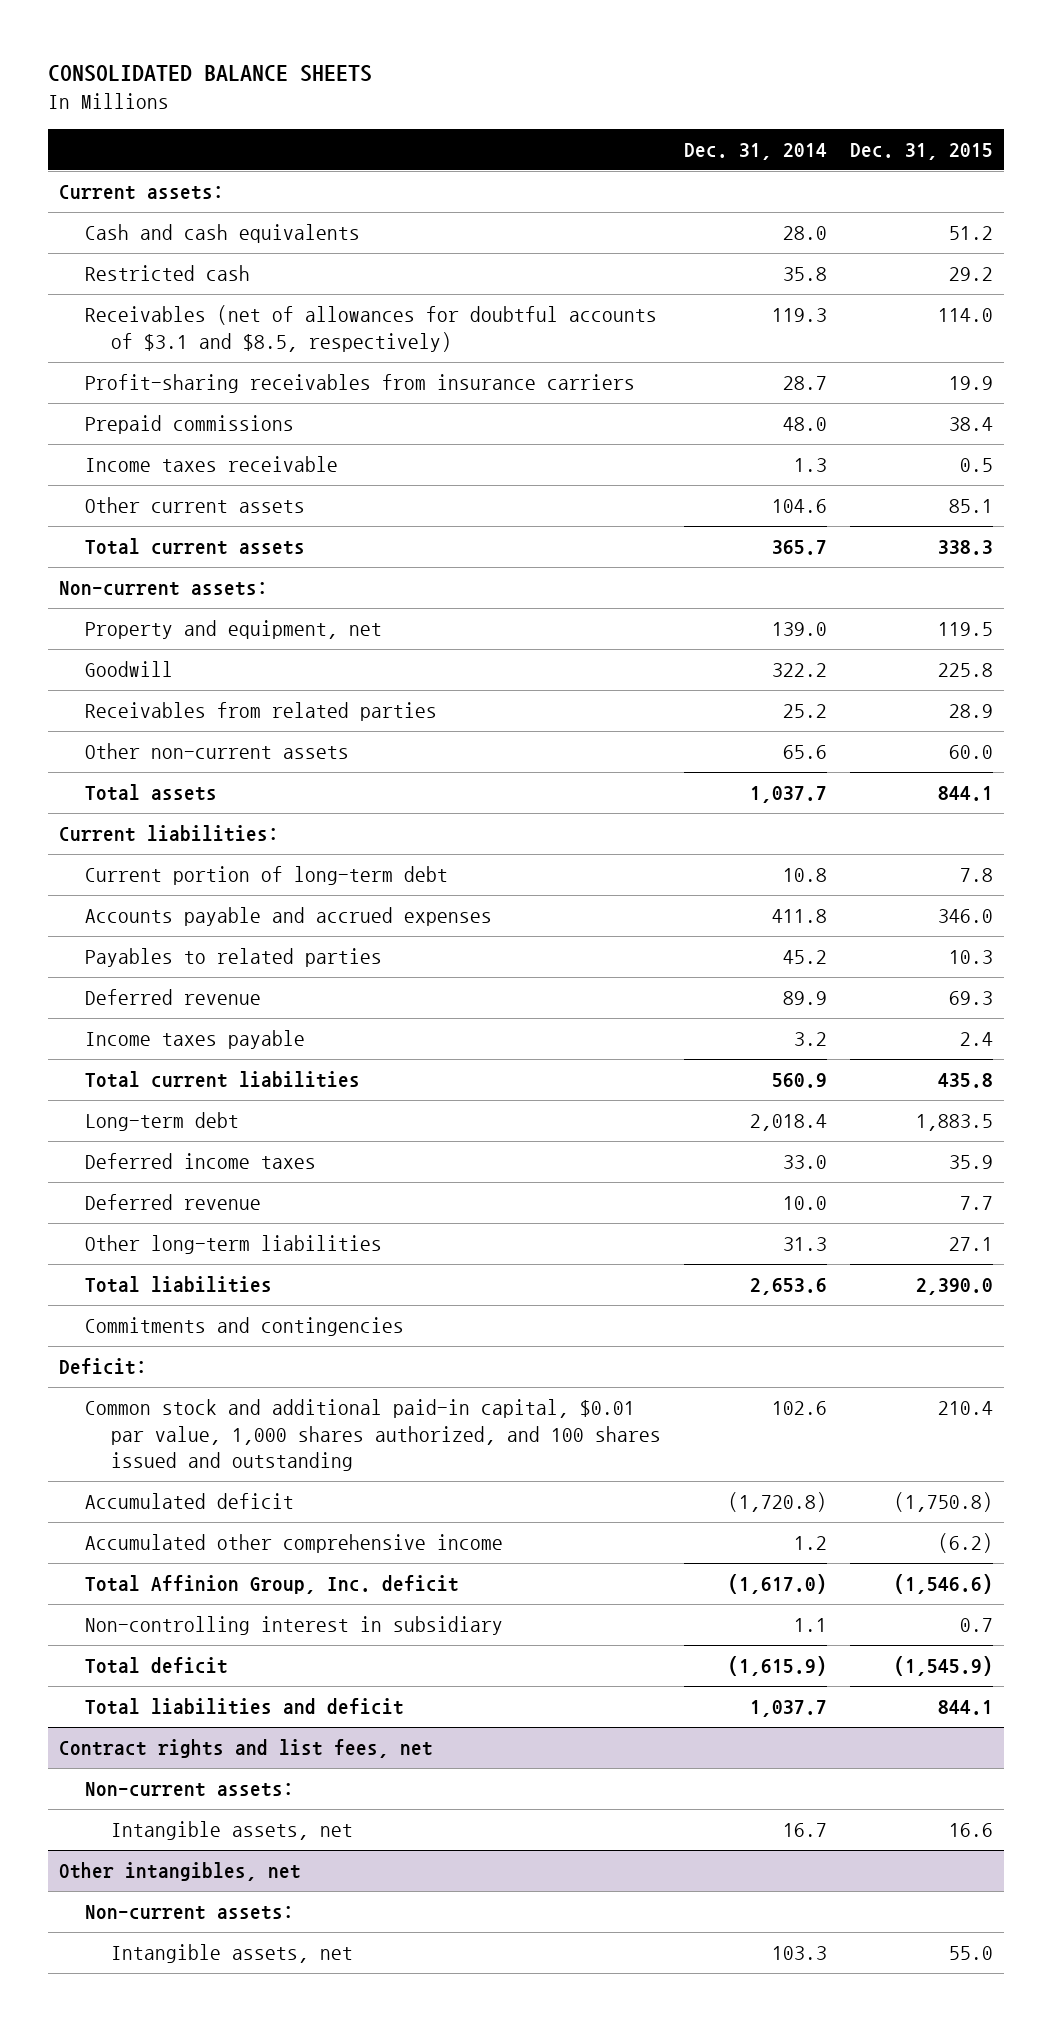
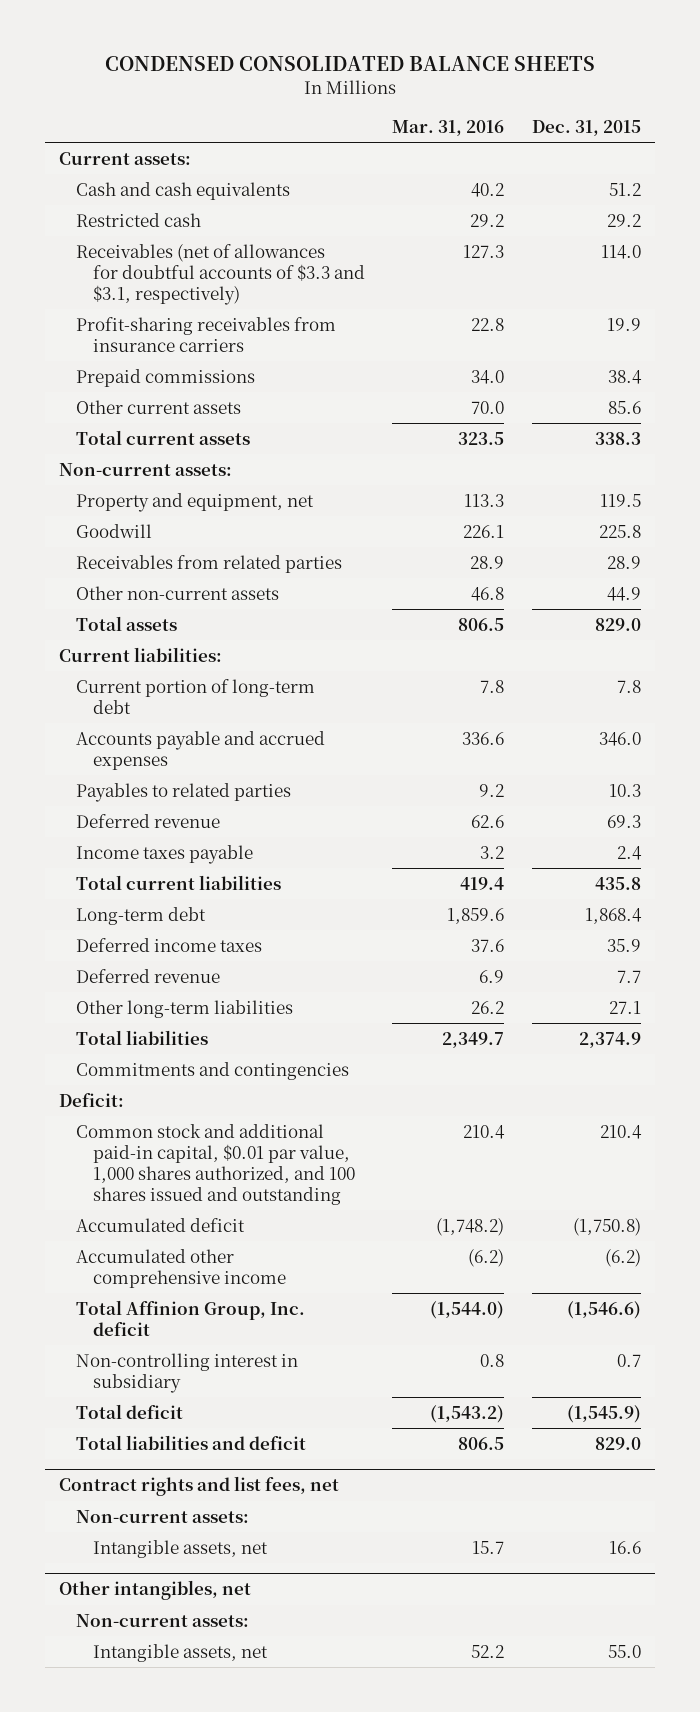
- CONSOLIDATED BALANCE SHEETS
+ CONDENSED CONSOLIDATED BALANCE SHEETS
- | Dec. 31, 2014 | Dec. 31, 2015
+ | Mar. 31, 2016 | Dec. 31, 2015
- Receivables (net of allowances for doubtful accounts of $3.1 and $8.5, respectively) | 119.3 | 114.0
+ Receivables (net of allowances for doubtful accounts of $3.3 and $3.1, respectively) | 127.3 | 114.0
- Income taxes receivable | 1.3 | 0.5
- Other current assets | 104.6 | 85.1
+ Other current assets | 70.0 | 85.6
- Other non-current assets | 65.6 | 60.0
- Total assets | 1,037.7 | 844.1
+ Other non-current assets | 46.8 | 44.9
+ Total assets | 806.5 | 829.0
- Long-term debt | 2,018.4 | 1,883.5
+ Long-term debt | 1,859.6 | 1,868.4
- Total liabilities | 2,653.6 | 2,390.0
+ Total liabilities | 2,349.7 | 2,374.9
- Total liabilities and deficit | 1,037.7 | 844.1
+ Total liabilities and deficit | 806.5 | 829.0

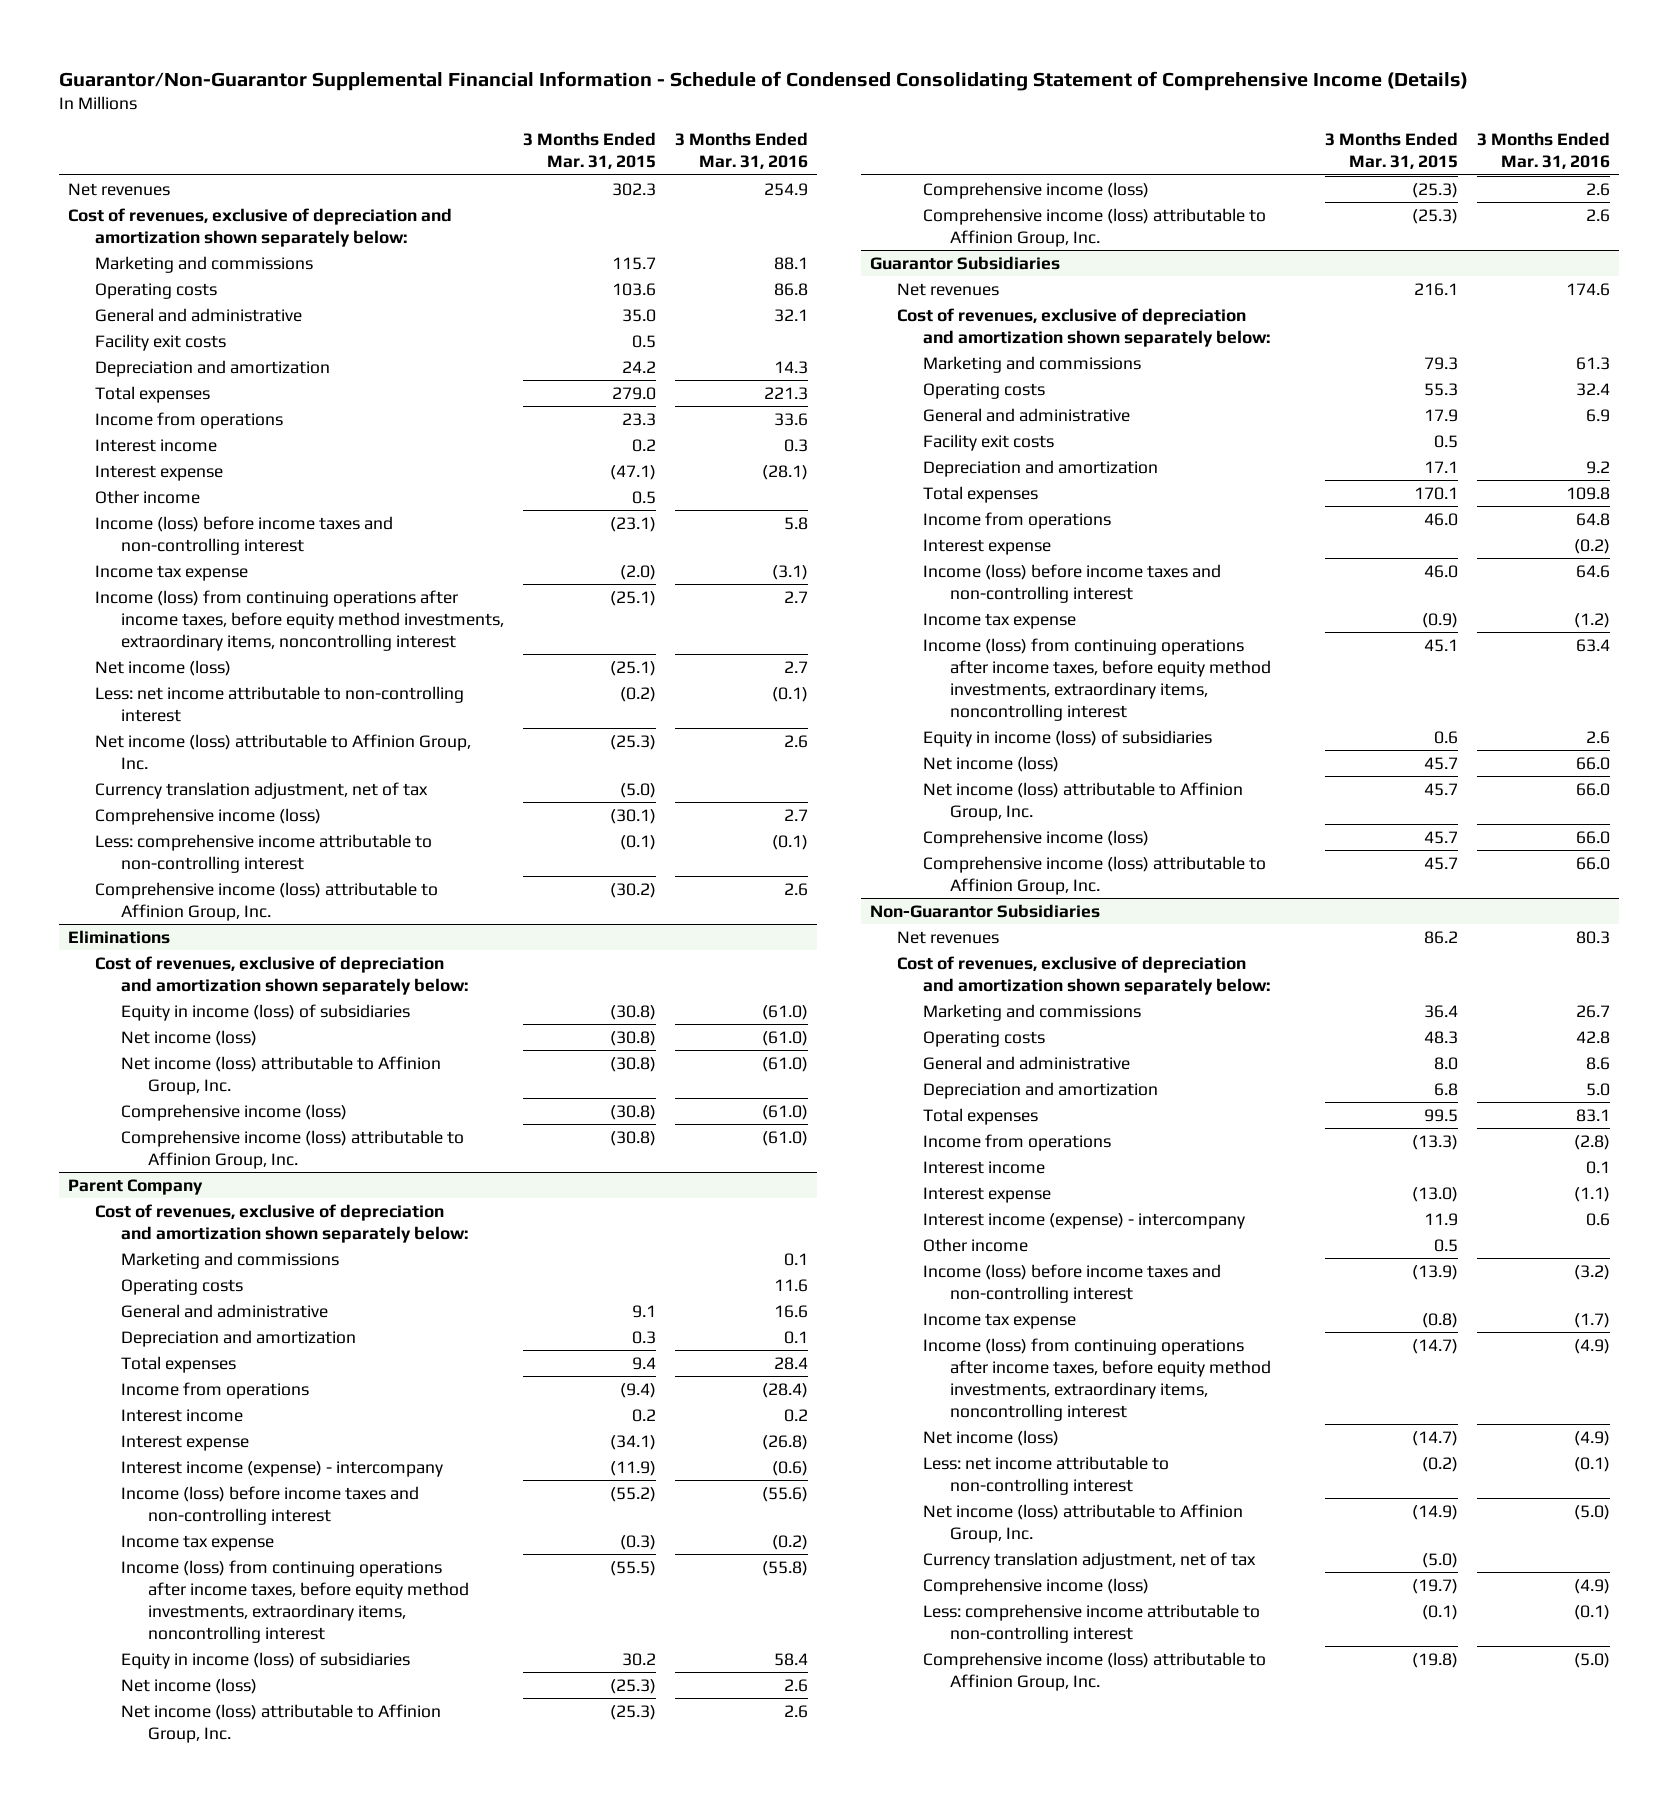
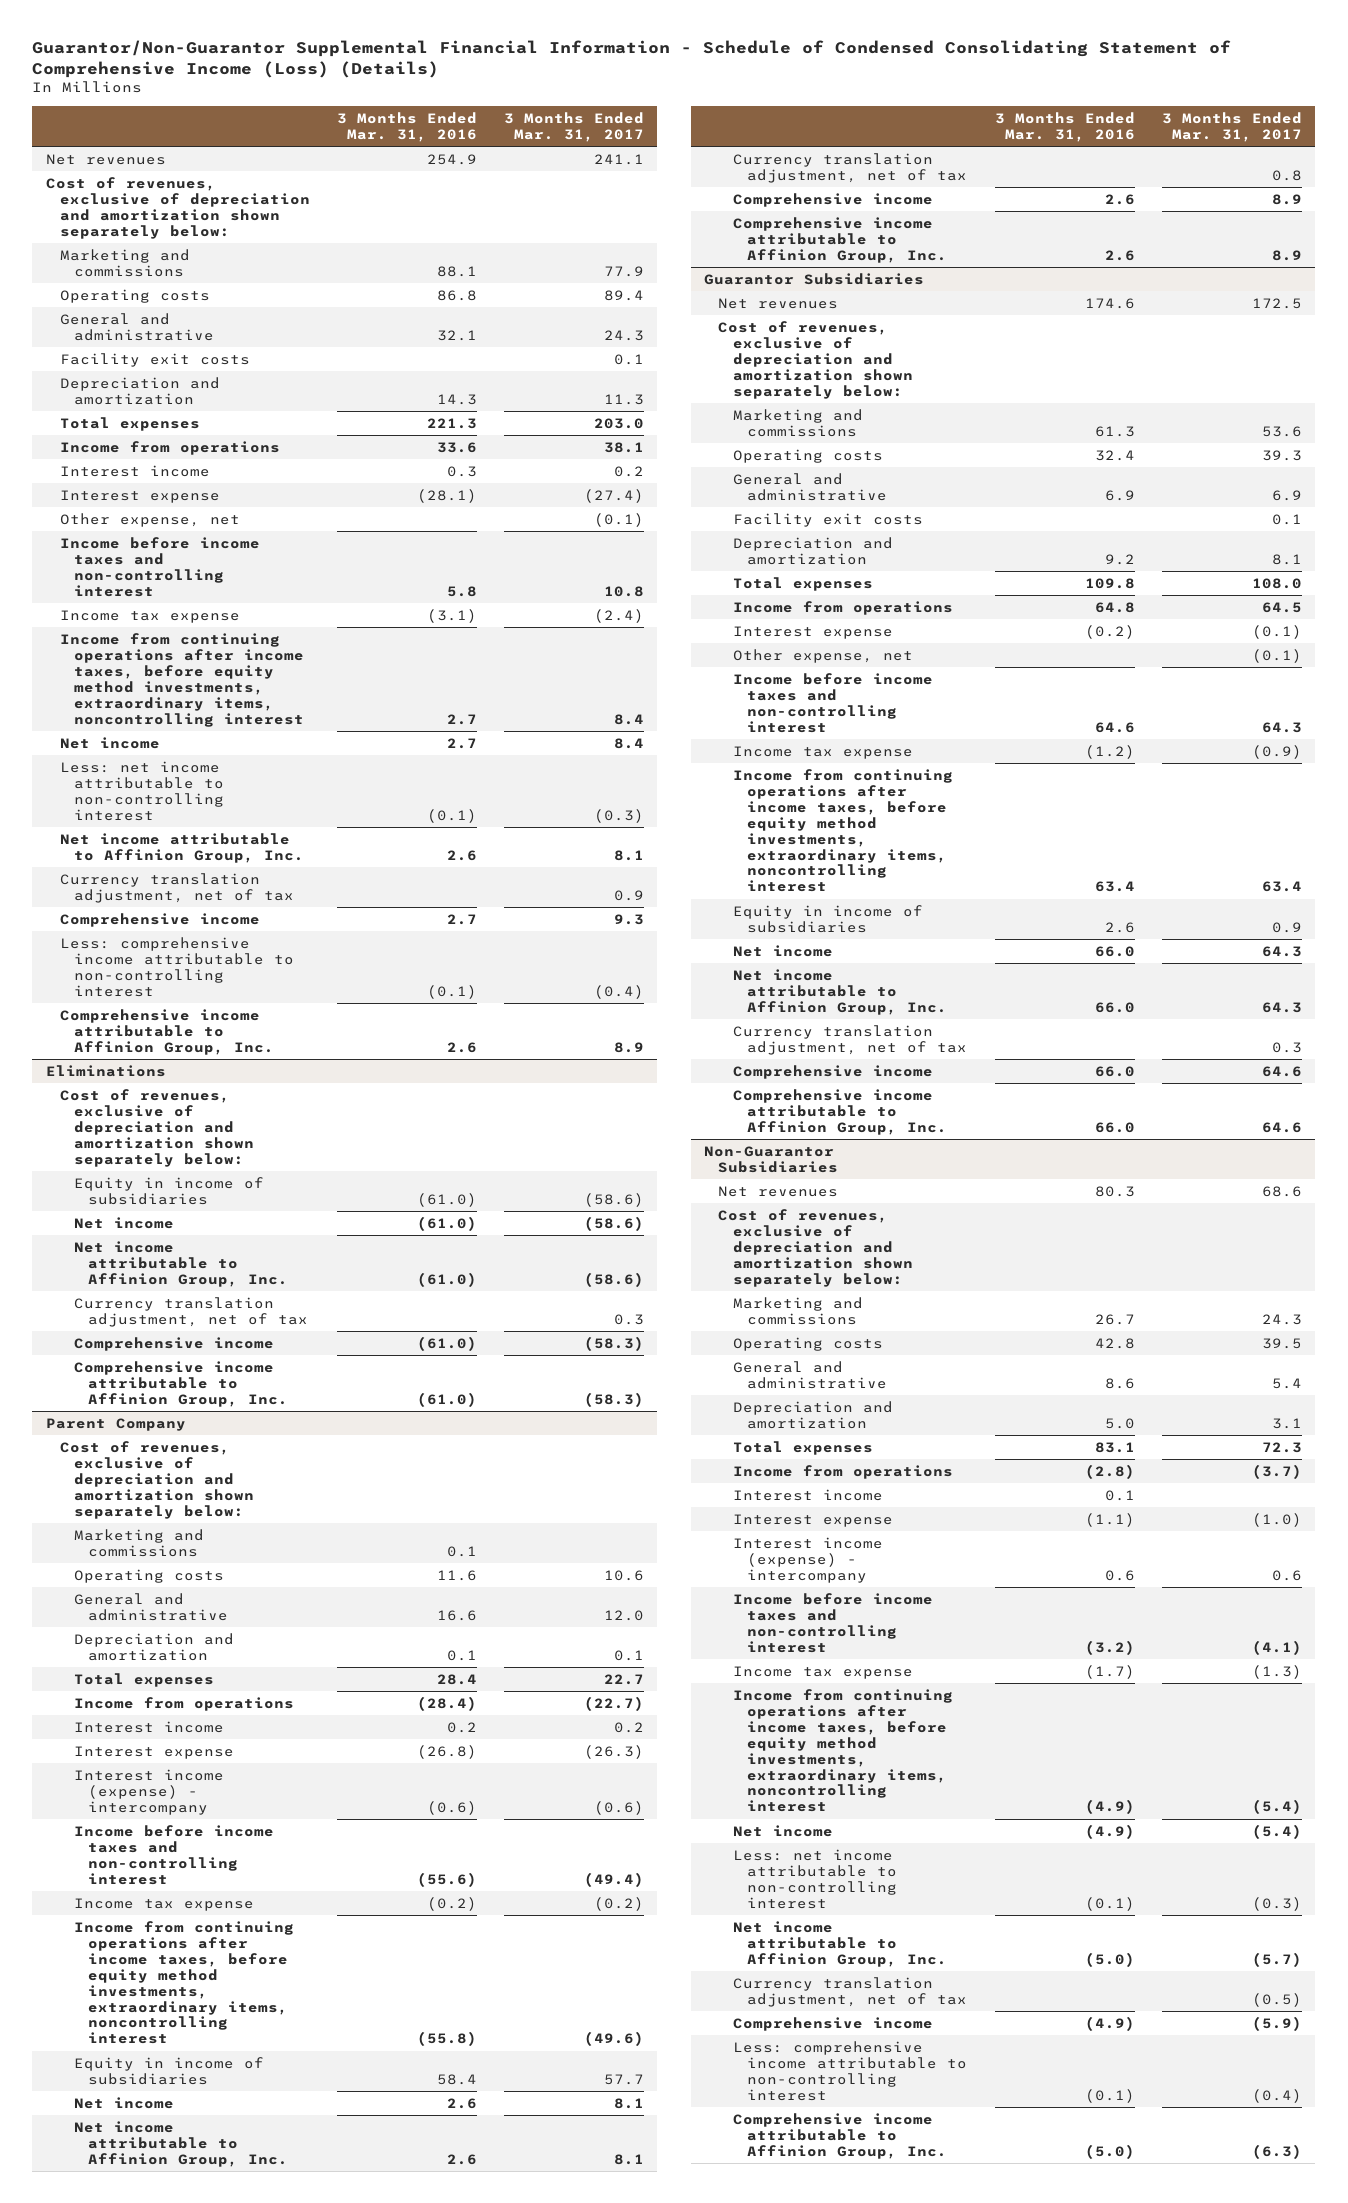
- Guarantor/Non-Guarantor Supplemental Financial Information - Schedule of Condensed Consolidating Statement of Comprehensive Income (Details)
+ Guarantor/Non-Guarantor Supplemental Financial Information - Schedule of Condensed Consolidating Statement of Comprehensive Income (Loss) (Details)
- | 3 Months Ended Mar. 31, 2015 | 3 Months Ended Mar. 31, 2016
+ | 3 Months Ended Mar. 31, 2016 | 3 Months Ended Mar. 31, 2017
- Other income | 0.5 |
- Income (loss) before income taxes and non-controlling interest | (23.1) | 5.8
+ Other expense, net | | (0.1)
+ Income before income taxes and non-controlling interest | 5.8 | 10.8
- Income (loss) from continuing operations after income taxes, before equity method investments, extraordinary items, noncontrolling interest | (25.1) | 2.7
- Net income (loss) | (25.1) | 2.7
+ Income from continuing operations after income taxes, before equity method investments, extraordinary items, noncontrolling interest | 2.7 | 8.4
+ Net income | 2.7 | 8.4
- Net income (loss) attributable to Affinion Group, Inc. | (25.3) | 2.6
+ Net income attributable to Affinion Group, Inc. | 2.6 | 8.1
- Comprehensive income (loss) | (30.1) | 2.7
+ Comprehensive income | 2.7 | 9.3
- Comprehensive income (loss) attributable to Affinion Group, Inc. | (30.2) | 2.6
+ Comprehensive income attributable to Affinion Group, Inc. | 2.6 | 8.9
@ Eliminations
- Equity in income (loss) of subsidiaries | (30.8) | (61.0)
- Net income (loss) | (30.8) | (61.0)
- Net income (loss) attributable to Affinion Group, Inc. | (30.8) | (61.0)
- Comprehensive income (loss) | (30.8) | (61.0)
- Comprehensive income (loss) attributable to Affinion Group, Inc. | (30.8) | (61.0)
+ Equity in income of subsidiaries | (61.0) | (58.6)
+ Net income | (61.0) | (58.6)
+ Net income attributable to Affinion Group, Inc. | (61.0) | (58.6)
+ Currency translation adjustment, net of tax | | 0.3
+ Comprehensive income | (61.0) | (58.3)
+ Comprehensive income attributable to Affinion Group, Inc. | (61.0) | (58.3)
@ Parent Company
- Income (loss) before income taxes and non-controlling interest | (55.2) | (55.6)
+ Income before income taxes and non-controlling interest | (55.6) | (49.4)
- Income (loss) from continuing operations after income taxes, before equity method investments, extraordinary items, noncontrolling interest | (55.5) | (55.8)
- Equity in income (loss) of subsidiaries | 30.2 | 58.4
- Net income (loss) | (25.3) | 2.6
- Net income (loss) attributable to Affinion Group, Inc. | (25.3) | 2.6
- Comprehensive income (loss) | (25.3) | 2.6
- Comprehensive income (loss) attributable to Affinion Group, Inc. | (25.3) | 2.6
+ Income from continuing operations after income taxes, before equity method investments, extraordinary items, noncontrolling interest | (55.8) | (49.6)
+ Equity in income of subsidiaries | 58.4 | 57.7
+ Net income | 2.6 | 8.1
+ Net income attributable to Affinion Group, Inc. | 2.6 | 8.1
+ Currency translation adjustment, net of tax | | 0.8
+ Comprehensive income | 2.6 | 8.9
+ Comprehensive income attributable to Affinion Group, Inc. | 2.6 | 8.9
@ Guarantor Subsidiaries
- Income (loss) before income taxes and non-controlling interest | 46.0 | 64.6
+ Other expense, net | | (0.1)
+ Income before income taxes and non-controlling interest | 64.6 | 64.3
- Income (loss) from continuing operations after income taxes, before equity method investments, extraordinary items, noncontrolling interest | 45.1 | 63.4
- Equity in income (loss) of subsidiaries | 0.6 | 2.6
- Net income (loss) | 45.7 | 66.0
- Net income (loss) attributable to Affinion Group, Inc. | 45.7 | 66.0
- Comprehensive income (loss) | 45.7 | 66.0
- Comprehensive income (loss) attributable to Affinion Group, Inc. | 45.7 | 66.0
+ Income from continuing operations after income taxes, before equity method investments, extraordinary items, noncontrolling interest | 63.4 | 63.4
+ Equity in income of subsidiaries | 2.6 | 0.9
+ Net income | 66.0 | 64.3
+ Net income attributable to Affinion Group, Inc. | 66.0 | 64.3
+ Currency translation adjustment, net of tax | | 0.3
+ Comprehensive income | 66.0 | 64.6
+ Comprehensive income attributable to Affinion Group, Inc. | 66.0 | 64.6
@ Non-Guarantor Subsidiaries
- Other income | 0.5 |
- Income (loss) before income taxes and non-controlling interest | (13.9) | (3.2)
+ Income before income taxes and non-controlling interest | (3.2) | (4.1)
- Income (loss) from continuing operations after income taxes, before equity method investments, extraordinary items, noncontrolling interest | (14.7) | (4.9)
- Net income (loss) | (14.7) | (4.9)
+ Income from continuing operations after income taxes, before equity method investments, extraordinary items, noncontrolling interest | (4.9) | (5.4)
+ Net income | (4.9) | (5.4)
- Net income (loss) attributable to Affinion Group, Inc. | (14.9) | (5.0)
+ Net income attributable to Affinion Group, Inc. | (5.0) | (5.7)
- Comprehensive income (loss) | (19.7) | (4.9)
+ Comprehensive income | (4.9) | (5.9)
- Comprehensive income (loss) attributable to Affinion Group, Inc. | (19.8) | (5.0)
+ Comprehensive income attributable to Affinion Group, Inc. | (5.0) | (6.3)

